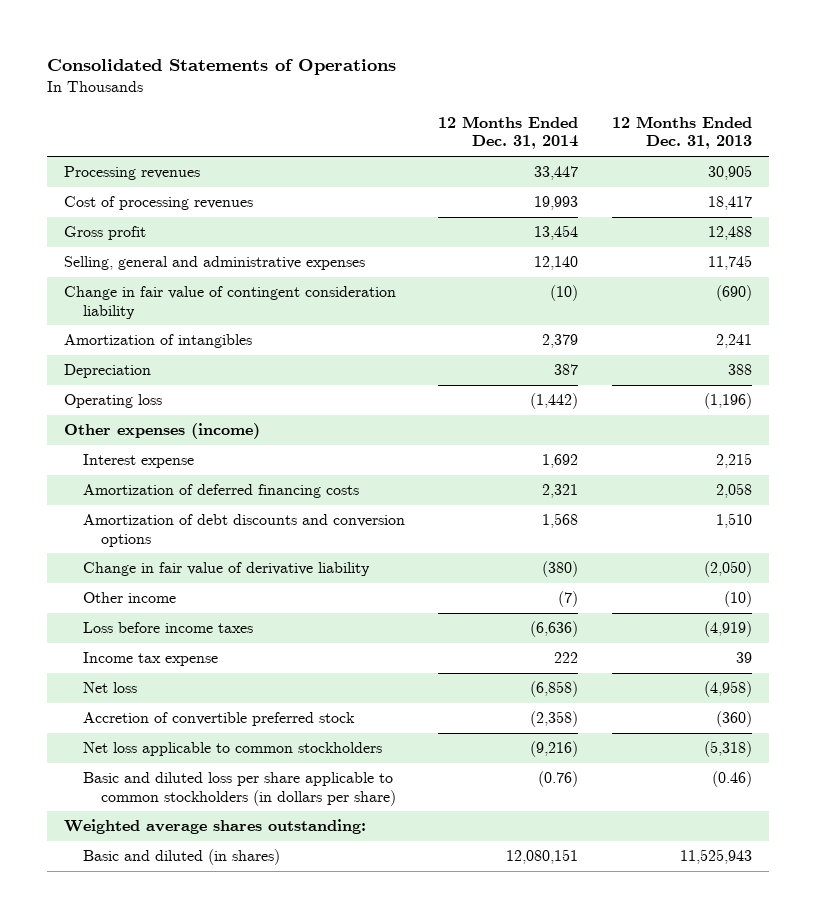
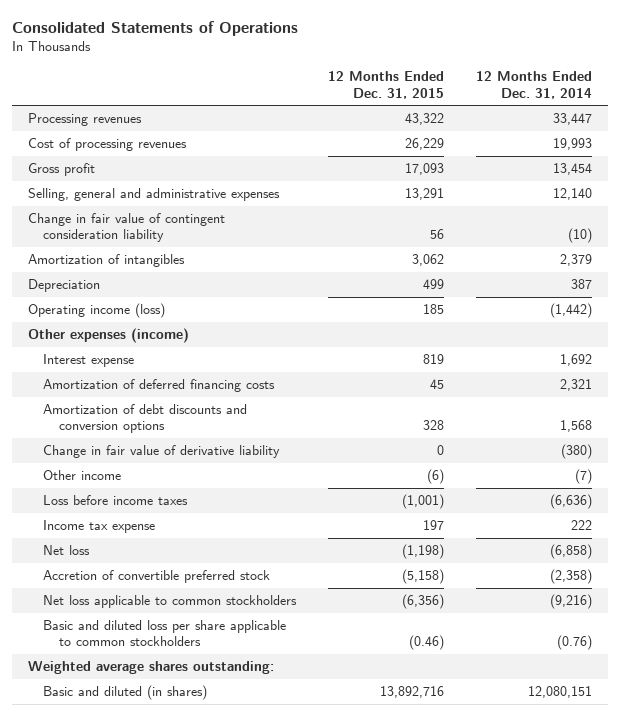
- | 12 Months Ended Dec. 31, 2014 | 12 Months Ended Dec. 31, 2013
+ | 12 Months Ended Dec. 31, 2015 | 12 Months Ended Dec. 31, 2014
- Operating loss | (1,442) | (1,196)
+ Operating income (loss) | 185 | (1,442)
- Basic and diluted loss per share applicable to common stockholders (in dollars per share) | (0.76) | (0.46)
+ Basic and diluted loss per share applicable to common stockholders | (0.46) | (0.76)

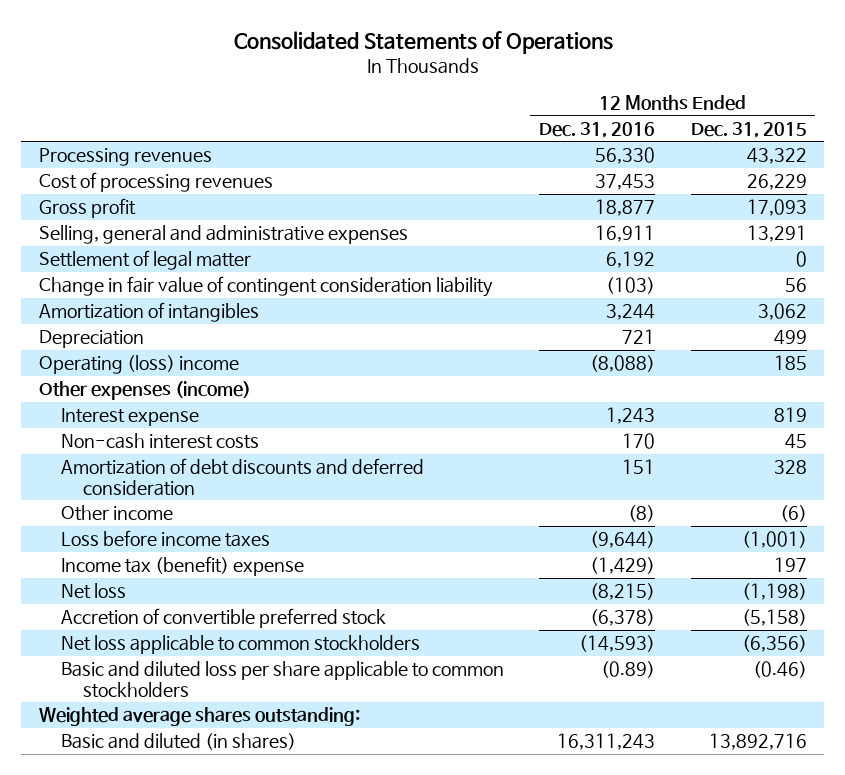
- | 12 Months Ended Dec. 31, 2015 | 12 Months Ended Dec. 31, 2014
+ | 12 Months Ended Dec. 31, 2016 | 12 Months Ended Dec. 31, 2015
+ Settlement of legal matter | 6,192 | 0
- Operating income (loss) | 185 | (1,442)
+ Operating (loss) income | (8,088) | 185
- Amortization of deferred financing costs | 45 | 2,321
- Amortization of debt discounts and conversion options | 328 | 1,568
- Change in fair value of derivative liability | 0 | (380)
+ Non-cash interest costs | 170 | 45
+ Amortization of debt discounts and deferred consideration | 151 | 328
- Income tax expense | 197 | 222
+ Income tax (benefit) expense | (1,429) | 197

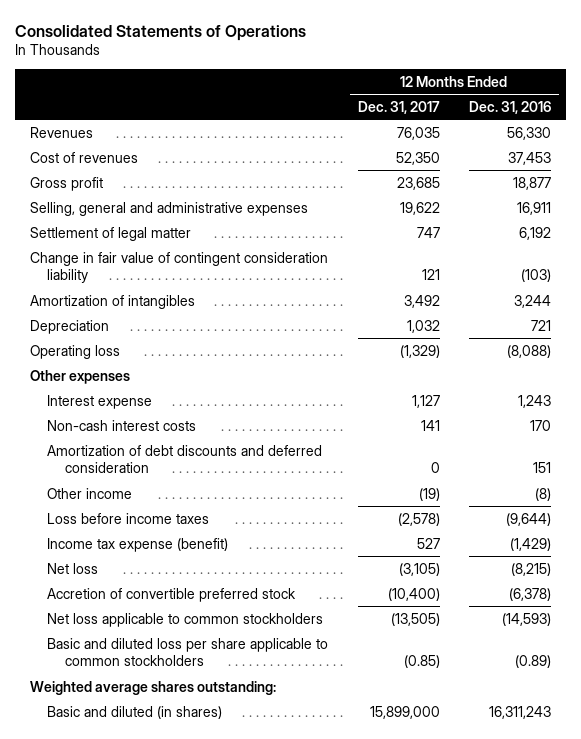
- | 12 Months Ended Dec. 31, 2016 | 12 Months Ended Dec. 31, 2015
+ | 12 Months Ended Dec. 31, 2017 | 12 Months Ended Dec. 31, 2016
- Processing revenues | 56,330 | 43,322
- Cost of processing revenues | 37,453 | 26,229
+ Revenues | 76,035 | 56,330
+ Cost of revenues | 52,350 | 37,453
- Operating (loss) income | (8,088) | 185
- Other expenses (income)
+ Operating loss | (1,329) | (8,088)
+ Other expenses
- Income tax (benefit) expense | (1,429) | 197
+ Income tax expense (benefit) | 527 | (1,429)

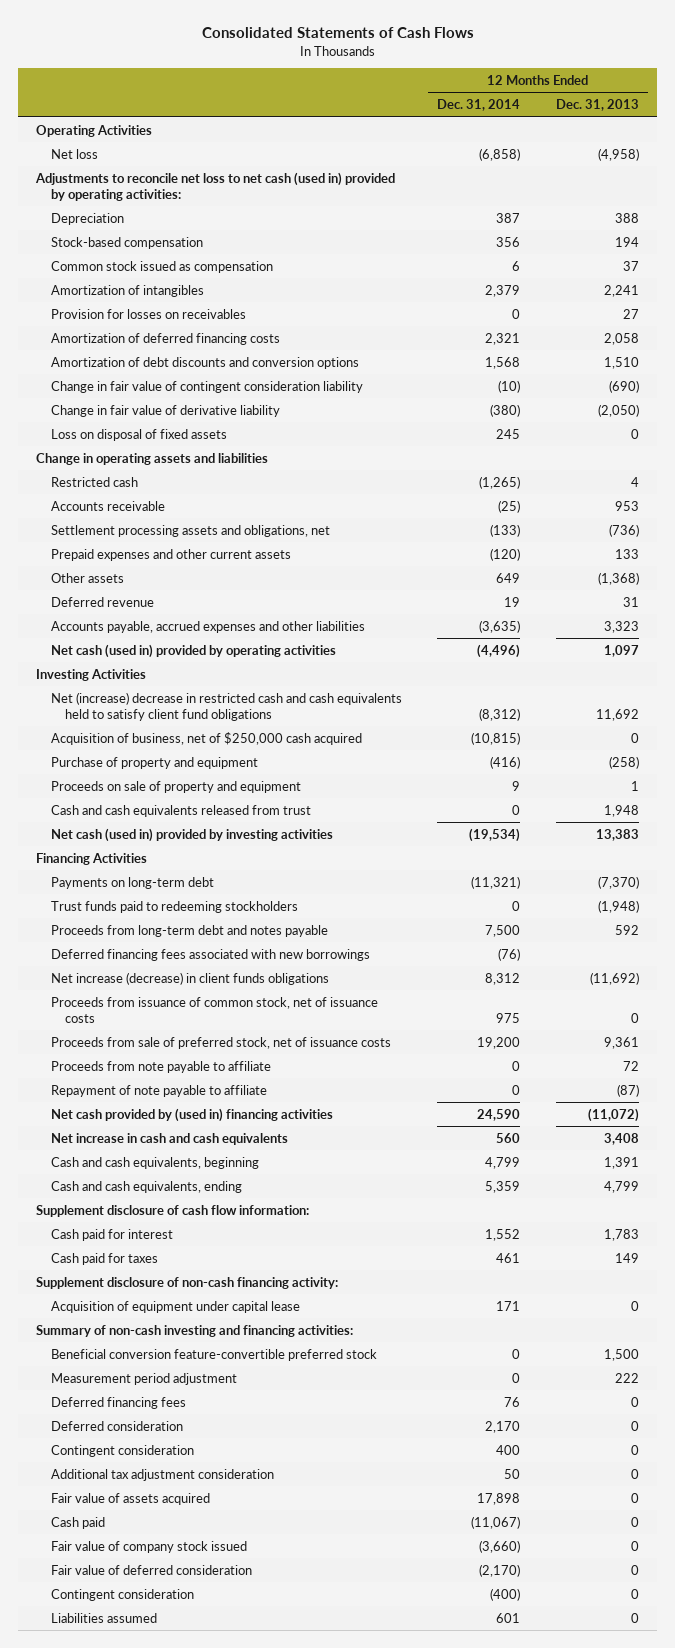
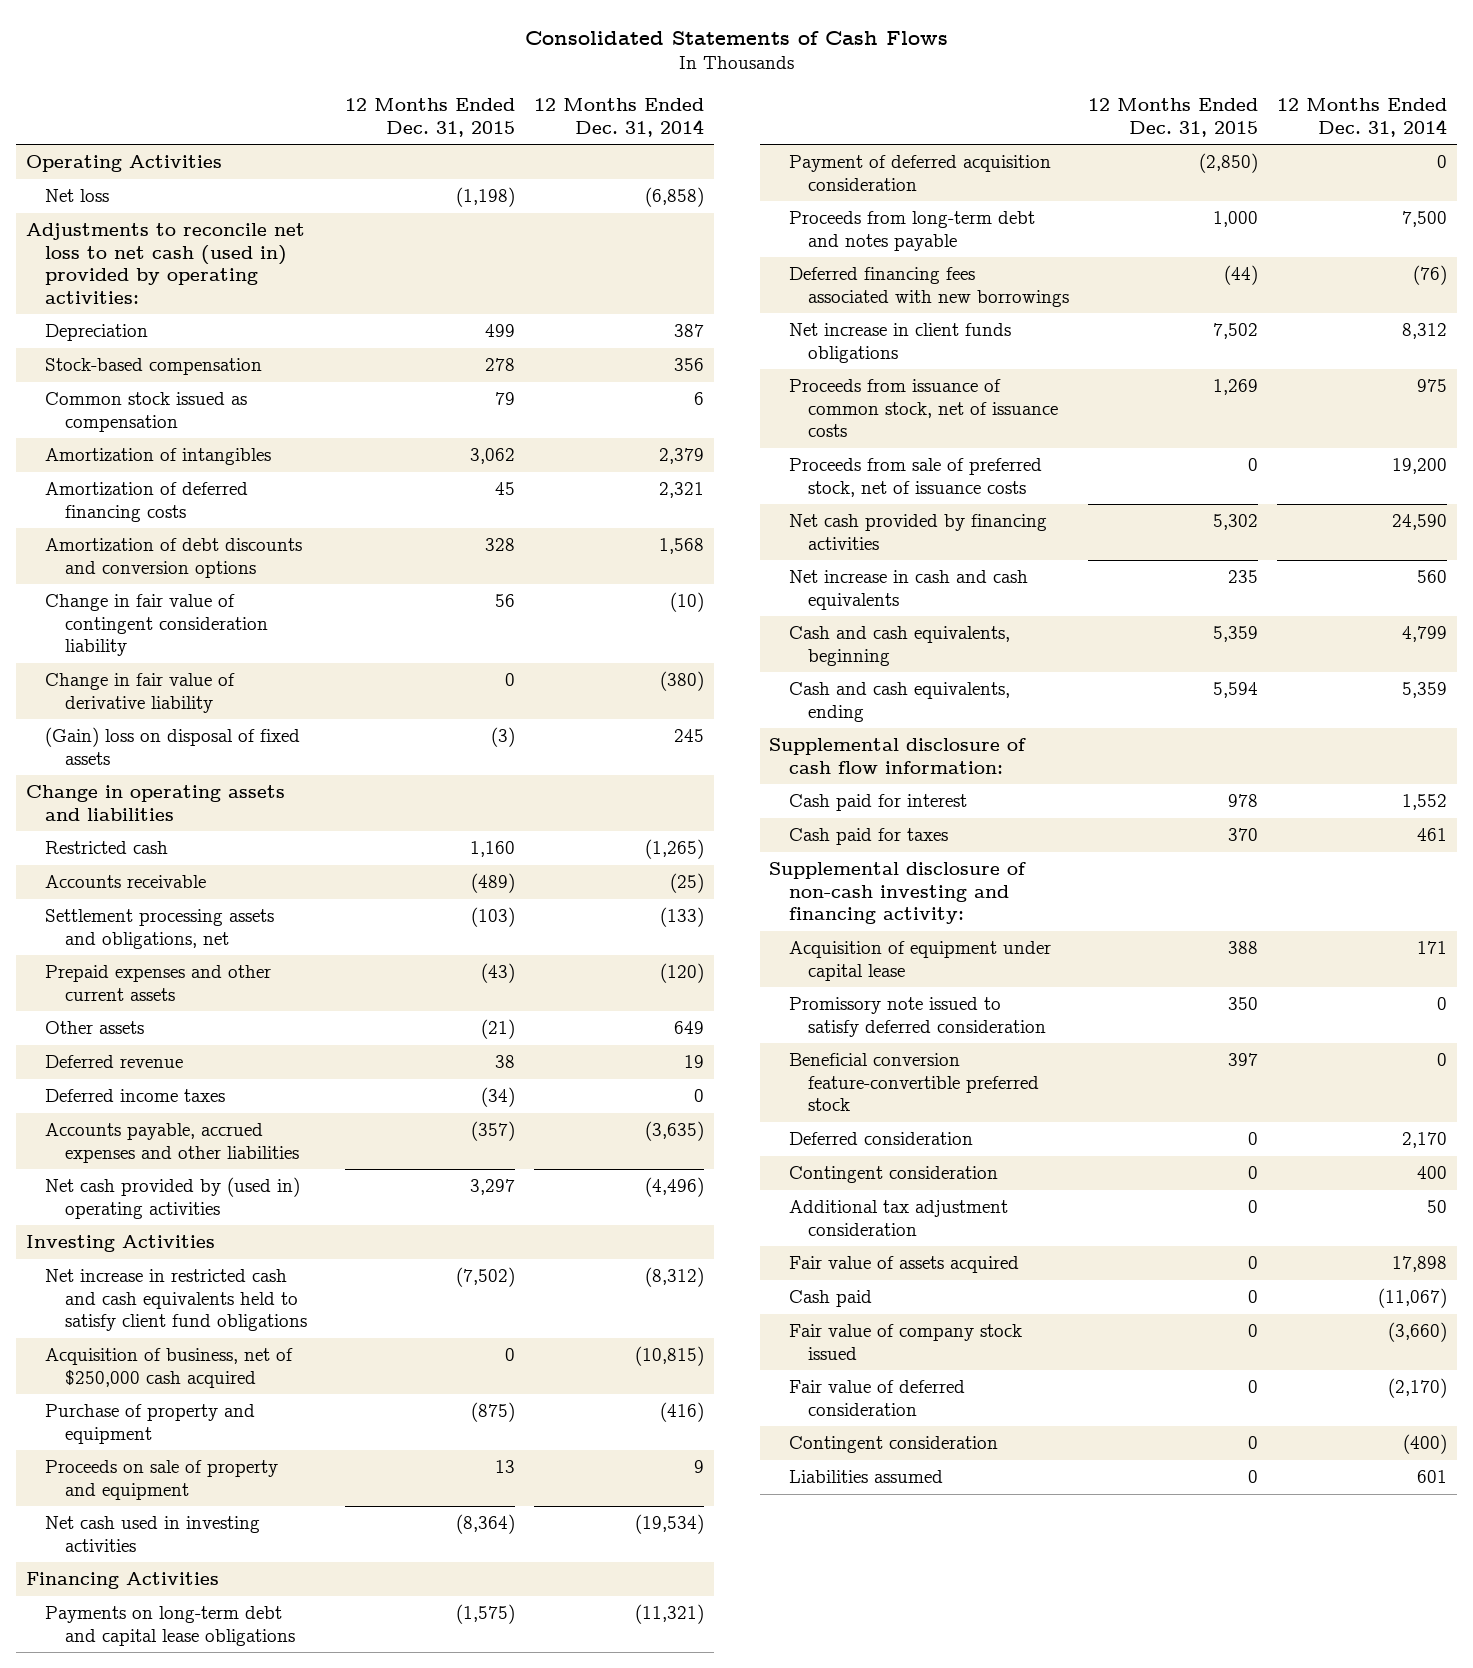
- | 12 Months Ended Dec. 31, 2014 | 12 Months Ended Dec. 31, 2013
+ | 12 Months Ended Dec. 31, 2015 | 12 Months Ended Dec. 31, 2014
- Provision for losses on receivables | 0 | 27
- Loss on disposal of fixed assets | 245 | 0
+ (Gain) loss on disposal of fixed assets | (3) | 245
+ Deferred income taxes | (34) | 0
- Net cash (used in) provided by operating activities | (4,496) | 1,097
+ Net cash provided by (used in) operating activities | 3,297 | (4,496)
- Net (increase) decrease in restricted cash and cash equivalents held to satisfy client fund obligations | (8,312) | 11,692
+ Net increase in restricted cash and cash equivalents held to satisfy client fund obligations | (7,502) | (8,312)
- Cash and cash equivalents released from trust | 0 | 1,948
- Net cash (used in) provided by investing activities | (19,534) | 13,383
+ Net cash used in investing activities | (8,364) | (19,534)
- Payments on long-term debt | (11,321) | (7,370)
- Trust funds paid to redeeming stockholders | 0 | (1,948)
+ Payments on long-term debt and capital lease obligations | (1,575) | (11,321)
+ Payment of deferred acquisition consideration | (2,850) | 0
- Net increase (decrease) in client funds obligations | 8,312 | (11,692)
+ Net increase in client funds obligations | 7,502 | 8,312
- Proceeds from note payable to affiliate | 0 | 72
- Repayment of note payable to affiliate | 0 | (87)
- Net cash provided by (used in) financing activities | 24,590 | (11,072)
+ Net cash provided by financing activities | 5,302 | 24,590
- Supplement disclosure of cash flow information:
+ Supplemental disclosure of cash flow information:
- Supplement disclosure of non-cash financing activity:
+ Supplemental disclosure of non-cash investing and financing activity:
- Summary of non-cash investing and financing activities:
+ Promissory note issued to satisfy deferred consideration | 350 | 0
- Measurement period adjustment | 0 | 222
- Deferred financing fees | 76 | 0

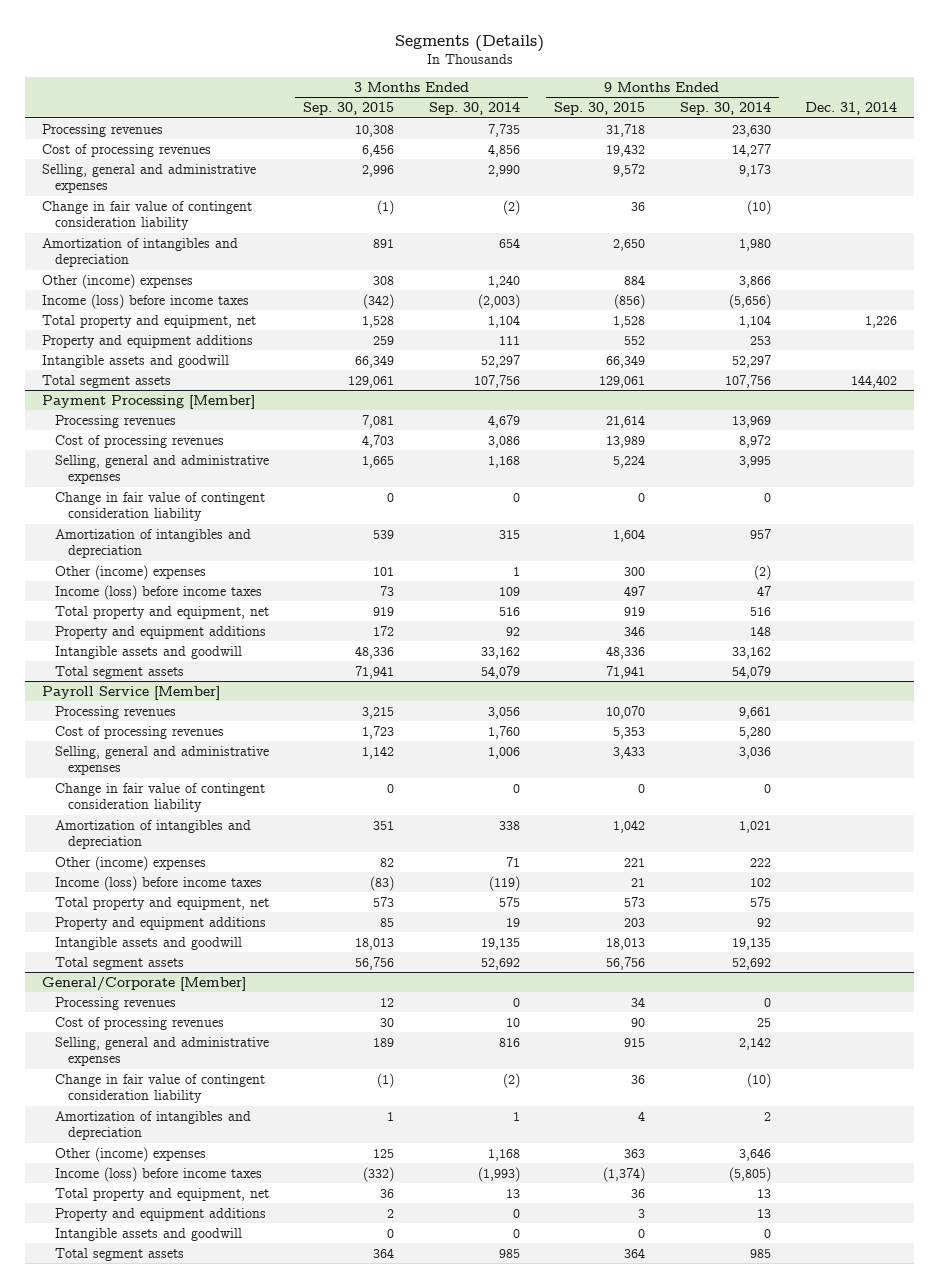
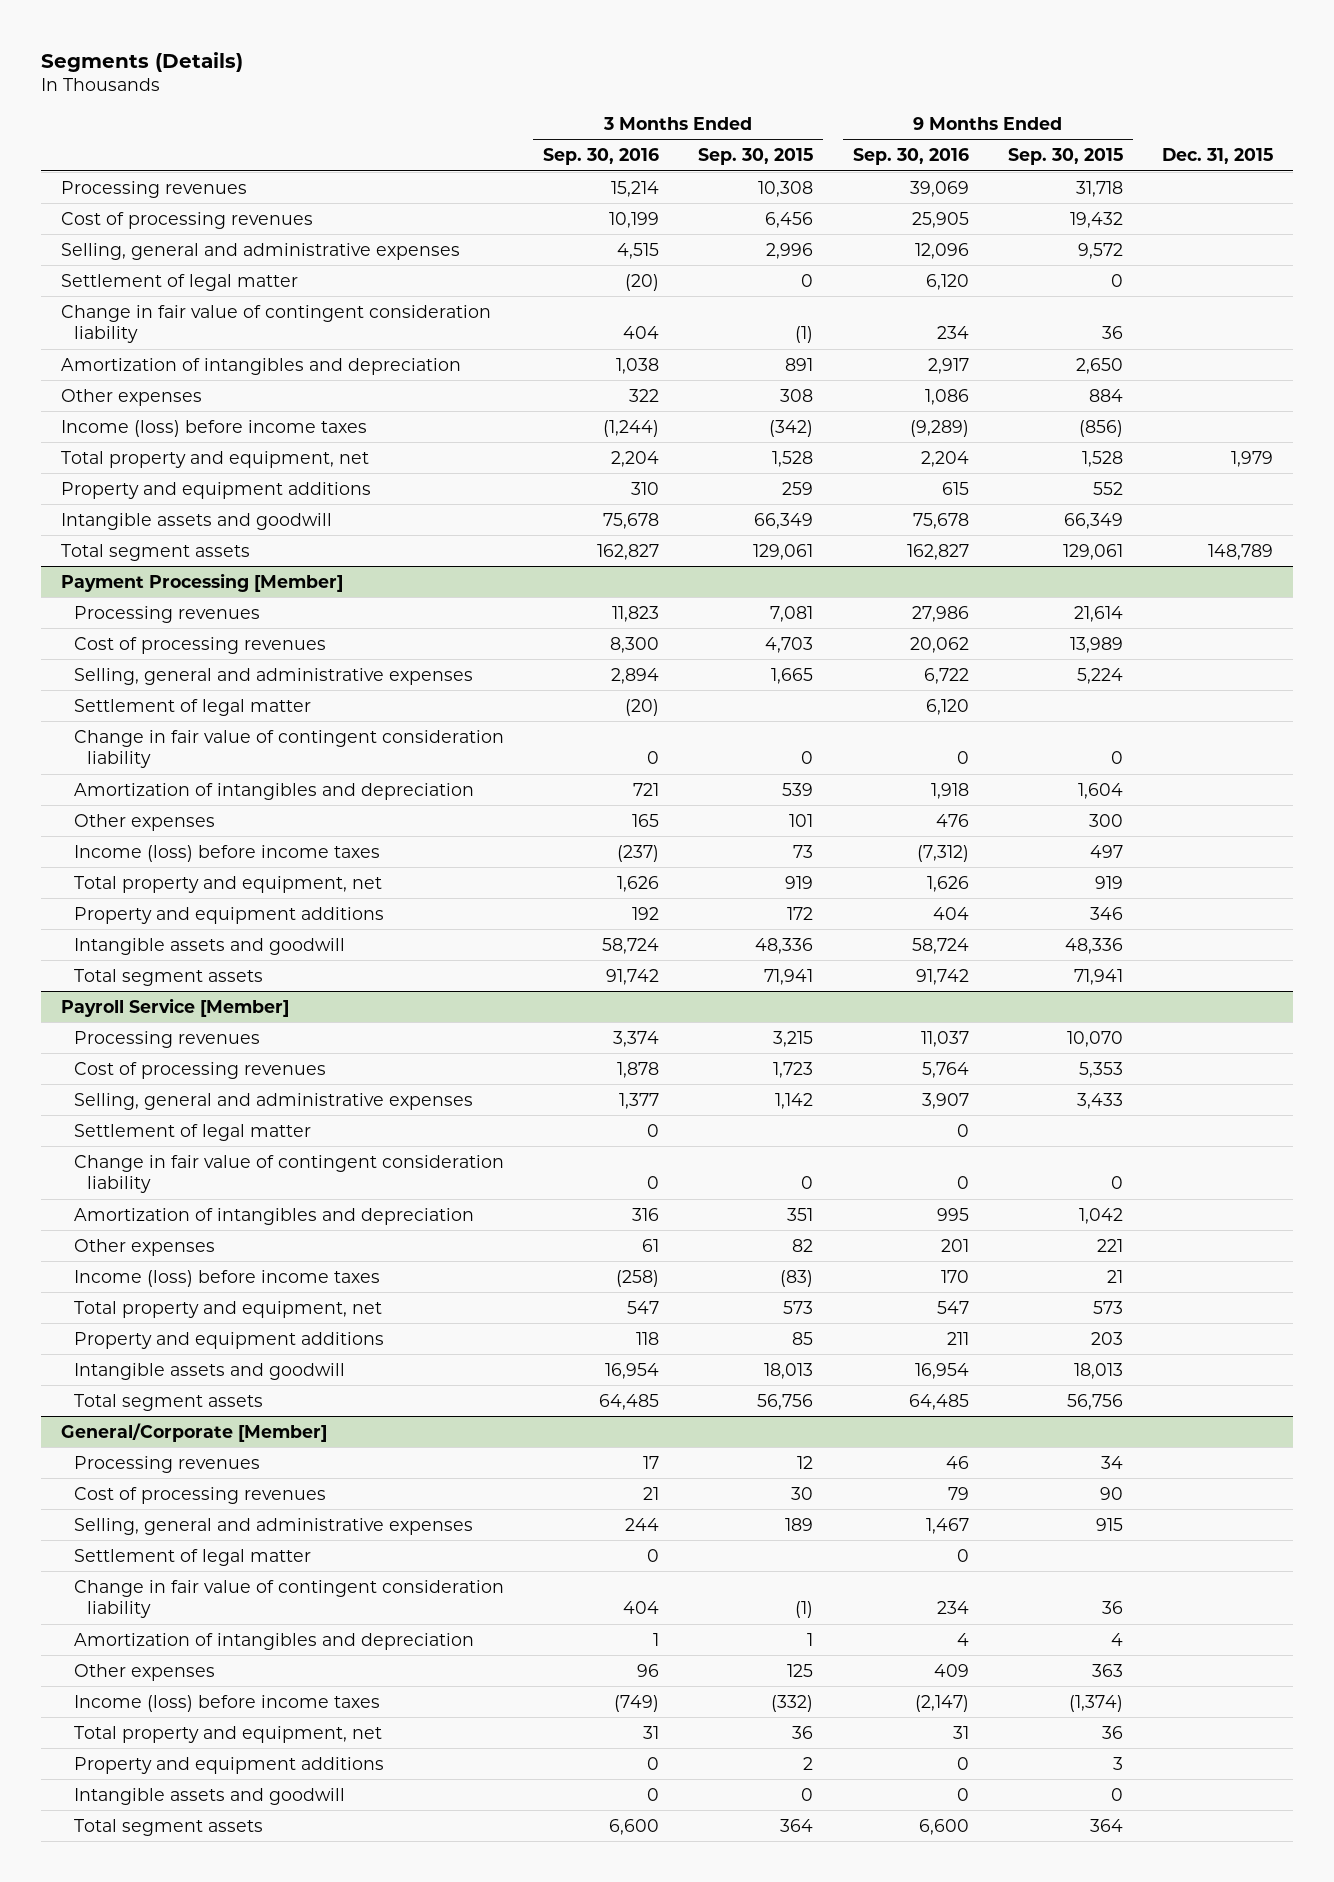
- | 3 Months Ended Sep. 30, 2015 | 3 Months Ended Sep. 30, 2014 | 9 Months Ended Sep. 30, 2015 | 9 Months Ended Sep. 30, 2014 | Dec. 31, 2014
+ | 3 Months Ended Sep. 30, 2016 | 3 Months Ended Sep. 30, 2015 | 9 Months Ended Sep. 30, 2016 | 9 Months Ended Sep. 30, 2015 | Dec. 31, 2015
+ Settlement of legal matter | (20) | 0 | 6,120 | 0 |
- Other (income) expenses | 308 | 1,240 | 884 | 3,866 |
+ Other expenses | 322 | 308 | 1,086 | 884 |
@ Payment Processing [Member]
+ Settlement of legal matter | (20) | | 6,120 | |
- Other (income) expenses | 101 | 1 | 300 | (2) |
+ Other expenses | 165 | 101 | 476 | 300 |
@ Payroll Service [Member]
+ Settlement of legal matter | 0 | | 0 | |
- Other (income) expenses | 82 | 71 | 221 | 222 |
+ Other expenses | 61 | 82 | 201 | 221 |
@ General/Corporate [Member]
+ Settlement of legal matter | 0 | | 0 | |
- Other (income) expenses | 125 | 1,168 | 363 | 3,646 |
+ Other expenses | 96 | 125 | 409 | 363 |

